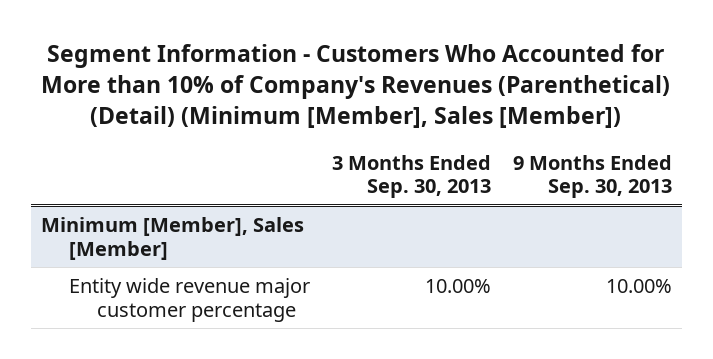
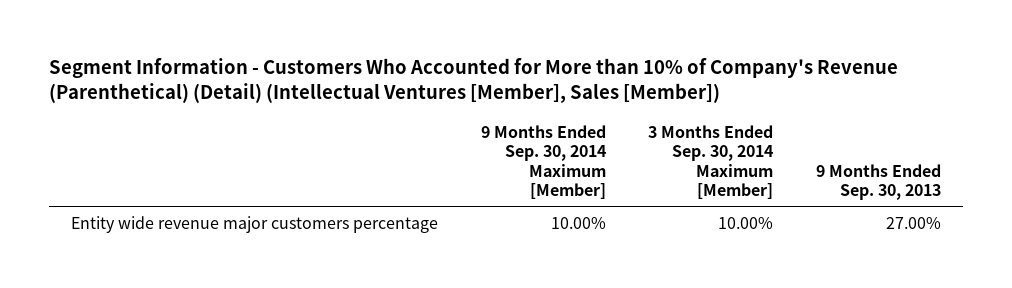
- Segment Information - Customers Who Accounted for More than 10% of Company's Revenues (Parenthetical) (Detail) (Minimum [Member], Sales [Member])
+ Segment Information - Customers Who Accounted for More than 10% of Company's Revenue (Parenthetical) (Detail) (Intellectual Ventures [Member], Sales [Member])
- | 3 Months Ended Sep. 30, 2013 | 9 Months Ended Sep. 30, 2013
+ | 9 Months Ended Sep. 30, 2014 Maximum [Member] | 3 Months Ended Sep. 30, 2014 Maximum [Member] | 9 Months Ended Sep. 30, 2013
- Minimum [Member], Sales [Member]
- Entity wide revenue major customer percentage | 10.00% | 10.00%
+ Entity wide revenue major customers percentage | 10.00% | 10.00% | 27.00%

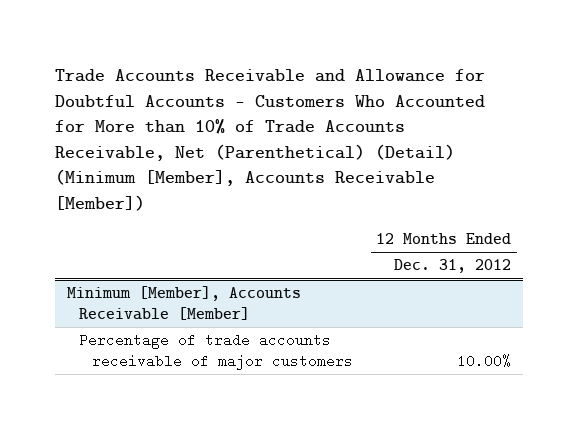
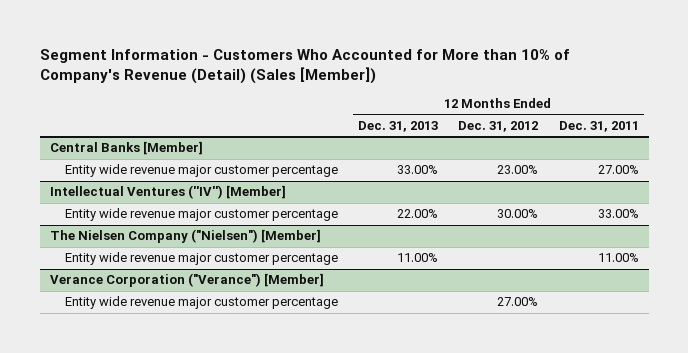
- Trade Accounts Receivable and Allowance for Doubtful Accounts - Customers Who Accounted for More than 10% of Trade Accounts Receivable, Net (Parenthetical) (Detail) (Minimum [Member], Accounts Receivable [Member])
+ Segment Information - Customers Who Accounted for More than 10% of Company's Revenue (Detail) (Sales [Member])
- | 12 Months Ended Dec. 31, 2012
+ | 12 Months Ended Dec. 31, 2013 | 12 Months Ended Dec. 31, 2012 | 12 Months Ended Dec. 31, 2011
- Minimum [Member], Accounts Receivable [Member]
- Percentage of trade accounts receivable of major customers | 10.00%
+ Central Banks [Member]
+ Entity wide revenue major customer percentage | 33.00% | 23.00% | 27.00%
+ Intellectual Ventures (''IV'') [Member]
+ Entity wide revenue major customer percentage | 22.00% | 30.00% | 33.00%
+ The Nielsen Company ("Nielsen") [Member]
+ Entity wide revenue major customer percentage | 11.00% | | 11.00%
+ Verance Corporation ("Verance") [Member]
+ Entity wide revenue major customer percentage | | 27.00% |

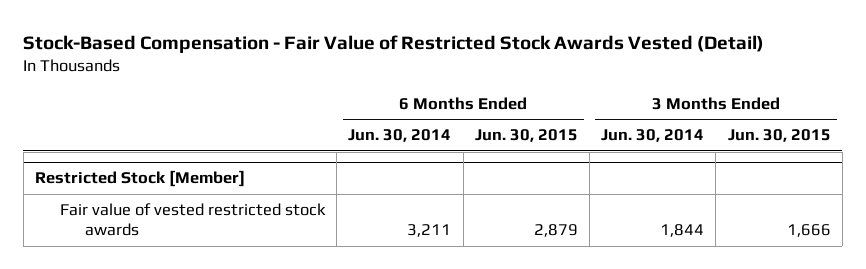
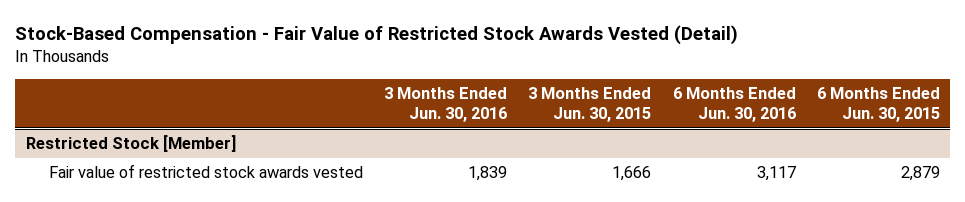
- | 6 Months Ended Jun. 30, 2014 | 6 Months Ended Jun. 30, 2015 | 3 Months Ended Jun. 30, 2014 | 3 Months Ended Jun. 30, 2015
+ | 3 Months Ended Jun. 30, 2016 | 3 Months Ended Jun. 30, 2015 | 6 Months Ended Jun. 30, 2016 | 6 Months Ended Jun. 30, 2015
@ Restricted Stock [Member]
- Fair value of vested restricted stock awards | 3,211 | 2,879 | 1,844 | 1,666
+ Fair value of restricted stock awards vested | 1,839 | 1,666 | 3,117 | 2,879

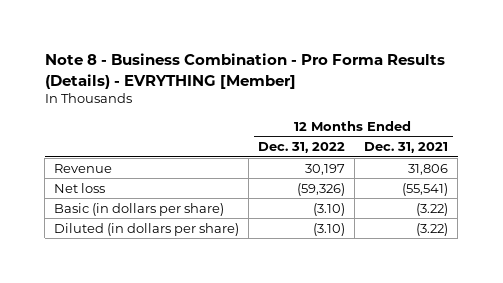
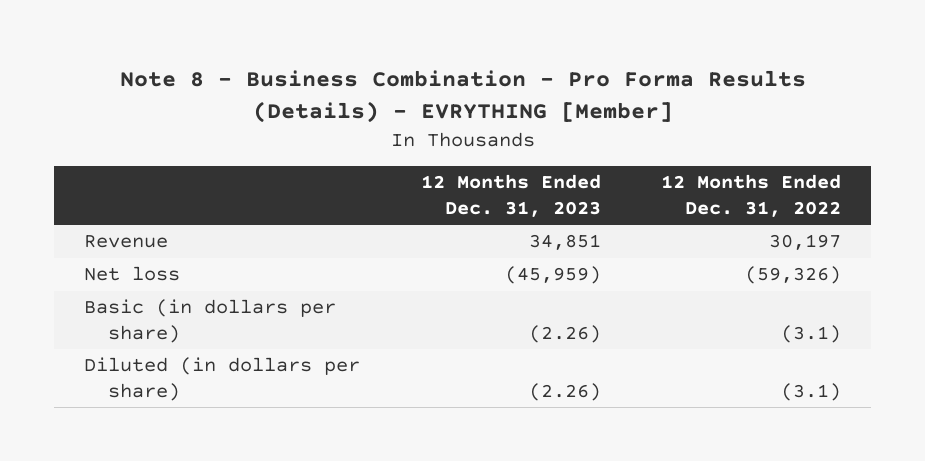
- | 12 Months Ended Dec. 31, 2022 | 12 Months Ended Dec. 31, 2021
+ | 12 Months Ended Dec. 31, 2023 | 12 Months Ended Dec. 31, 2022
- Basic (in dollars per share) | (3.10) | (3.22)
- Diluted (in dollars per share) | (3.10) | (3.22)
+ Basic (in dollars per share) | (2.26) | (3.1)
+ Diluted (in dollars per share) | (2.26) | (3.1)

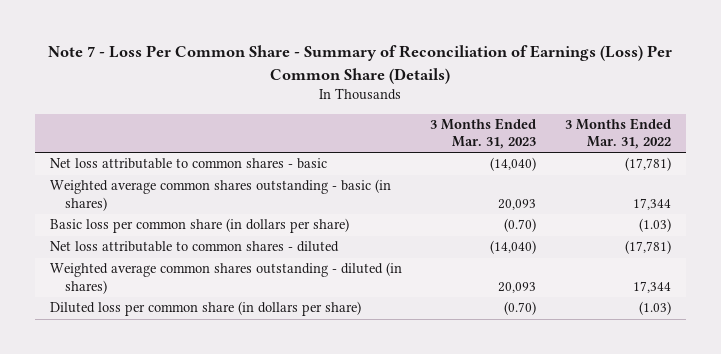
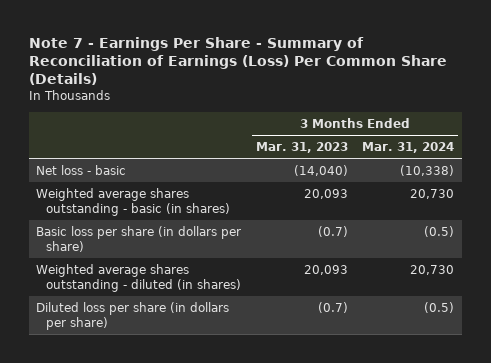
- Note 7 - Loss Per Common Share - Summary of Reconciliation of Earnings (Loss) Per Common Share (Details)
+ Note 7 - Earnings Per Share - Summary of Reconciliation of Earnings (Loss) Per Common Share (Details)
- | 3 Months Ended Mar. 31, 2023 | 3 Months Ended Mar. 31, 2022
+ | 3 Months Ended Mar. 31, 2023 | 3 Months Ended Mar. 31, 2024
- Net loss attributable to common shares - basic | (14,040) | (17,781)
- Weighted average common shares outstanding - basic (in shares) | 20,093 | 17,344
- Basic loss per common share (in dollars per share) | (0.70) | (1.03)
- Net loss attributable to common shares - diluted | (14,040) | (17,781)
- Weighted average common shares outstanding - diluted (in shares) | 20,093 | 17,344
- Diluted loss per common share (in dollars per share) | (0.70) | (1.03)
+ Net loss - basic | (14,040) | (10,338)
+ Weighted average shares outstanding - basic (in shares) | 20,093 | 20,730
+ Basic loss per share (in dollars per share) | (0.7) | (0.5)
+ Weighted average shares outstanding - diluted (in shares) | 20,093 | 20,730
+ Diluted loss per share (in dollars per share) | (0.7) | (0.5)

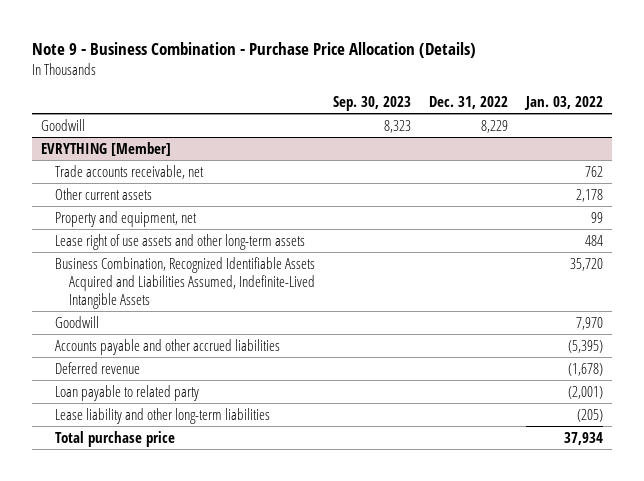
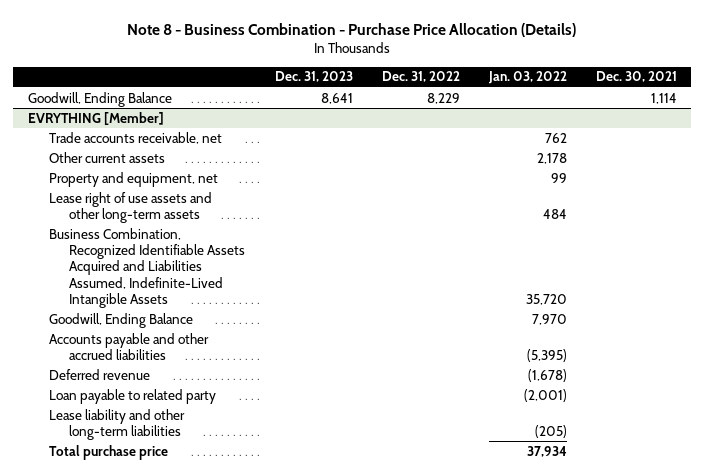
- Note 9 - Business Combination - Purchase Price Allocation (Details)
+ Note 8 - Business Combination - Purchase Price Allocation (Details)
- | Sep. 30, 2023 | Dec. 31, 2022 | Jan. 03, 2022
+ | Dec. 31, 2023 | Dec. 31, 2022 | Jan. 03, 2022 | Dec. 30, 2021
- Goodwill | 8,323 | 8,229 |
+ Goodwill, Ending Balance | 8,641 | 8,229 | | 1,114
@ EVRYTHING [Member]
- Goodwill | | | 7,970
+ Goodwill, Ending Balance | | | 7,970 |

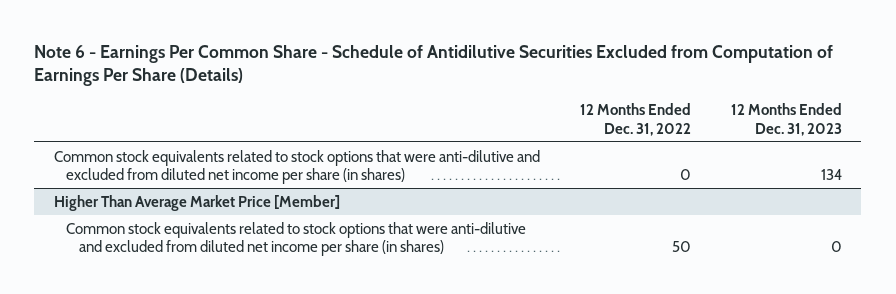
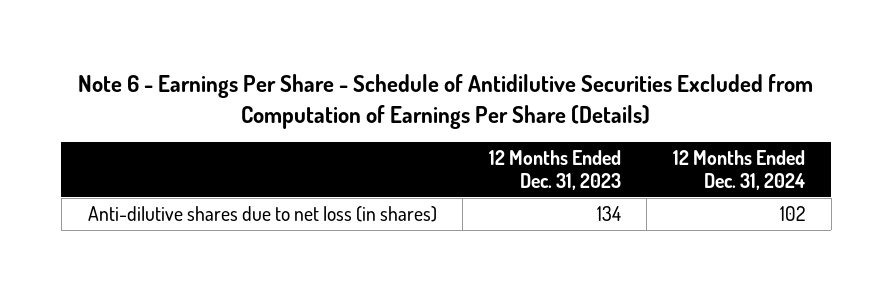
- Note 6 - Earnings Per Common Share - Schedule of Antidilutive Securities Excluded from Computation of Earnings Per Share (Details)
+ Note 6 - Earnings Per Share - Schedule of Antidilutive Securities Excluded from Computation of Earnings Per Share (Details)
- | 12 Months Ended Dec. 31, 2022 | 12 Months Ended Dec. 31, 2023
+ | 12 Months Ended Dec. 31, 2023 | 12 Months Ended Dec. 31, 2024
- Common stock equivalents related to stock options that were anti-dilutive and excluded from diluted net income per share (in shares) | 0 | 134
- Higher Than Average Market Price [Member]
- Common stock equivalents related to stock options that were anti-dilutive and excluded from diluted net income per share (in shares) | 50 | 0
+ Anti-dilutive shares due to net loss (in shares) | 134 | 102

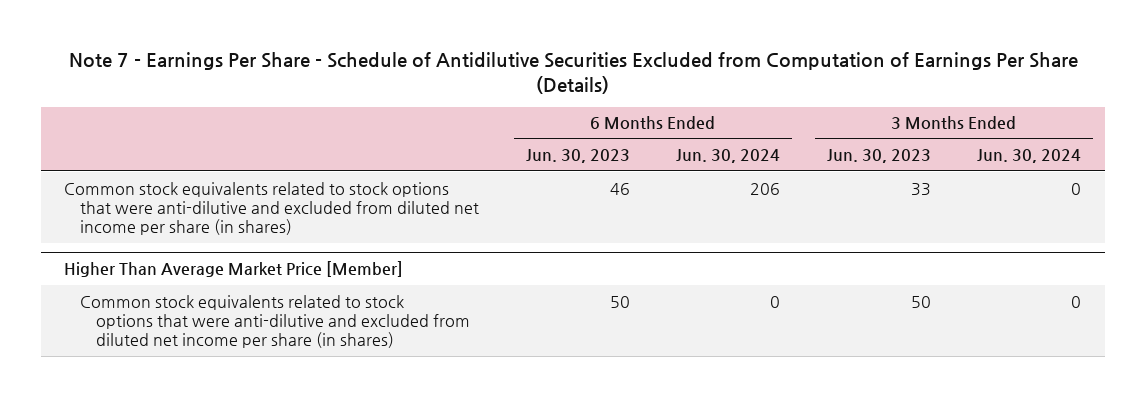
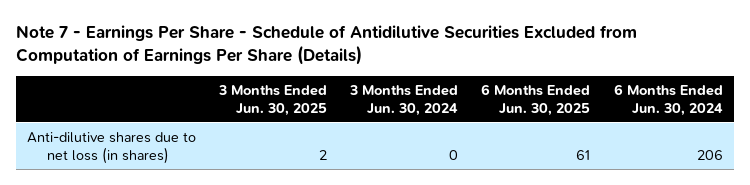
- | 6 Months Ended Jun. 30, 2023 | 6 Months Ended Jun. 30, 2024 | 3 Months Ended Jun. 30, 2023 | 3 Months Ended Jun. 30, 2024
+ | 3 Months Ended Jun. 30, 2025 | 3 Months Ended Jun. 30, 2024 | 6 Months Ended Jun. 30, 2025 | 6 Months Ended Jun. 30, 2024
- Common stock equivalents related to stock options that were anti-dilutive and excluded from diluted net income per share (in shares) | 46 | 206 | 33 | 0
- Higher Than Average Market Price [Member]
- Common stock equivalents related to stock options that were anti-dilutive and excluded from diluted net income per share (in shares) | 50 | 0 | 50 | 0
+ Anti-dilutive shares due to net loss (in shares) | 2 | 0 | 61 | 206

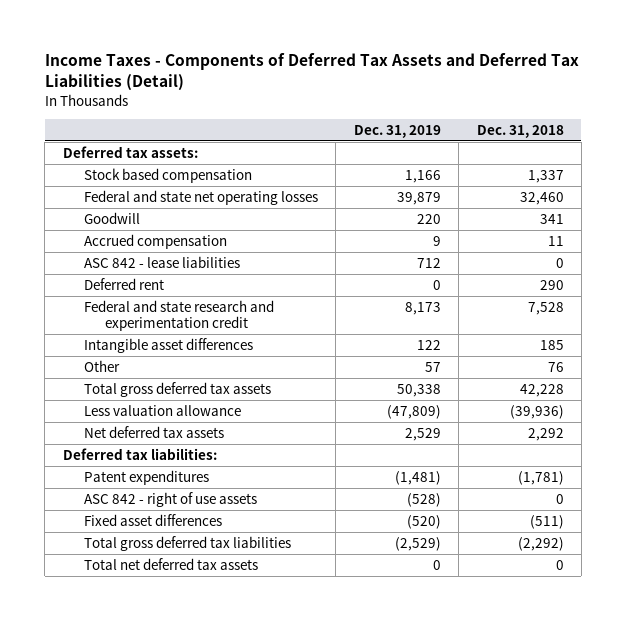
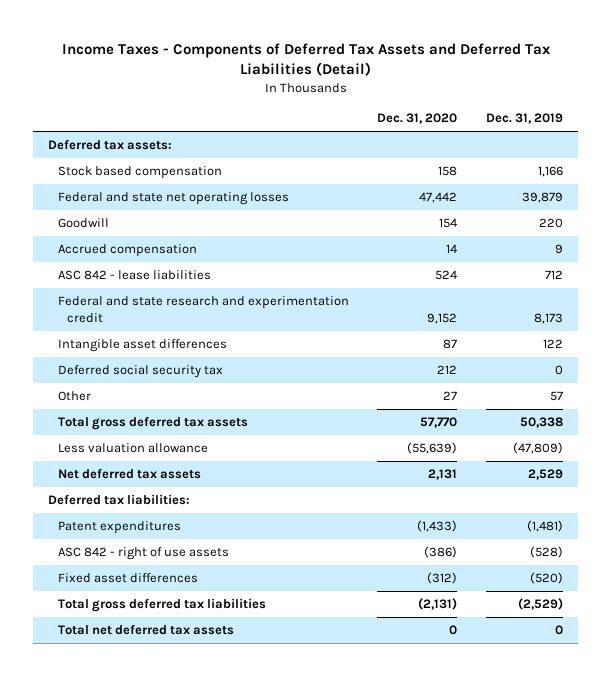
- | Dec. 31, 2019 | Dec. 31, 2018
+ | Dec. 31, 2020 | Dec. 31, 2019
- Deferred rent | 0 | 290
+ Deferred social security tax | 212 | 0

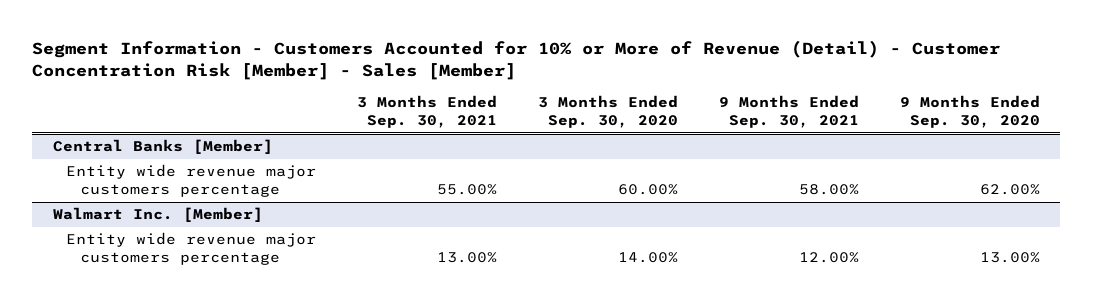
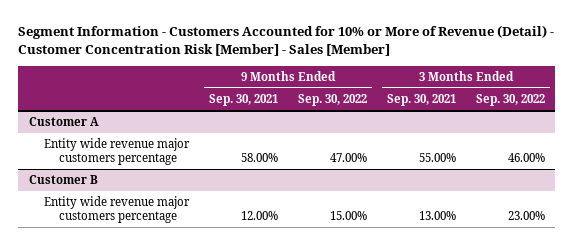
- | 3 Months Ended Sep. 30, 2021 | 3 Months Ended Sep. 30, 2020 | 9 Months Ended Sep. 30, 2021 | 9 Months Ended Sep. 30, 2020
+ | 9 Months Ended Sep. 30, 2021 | 9 Months Ended Sep. 30, 2022 | 3 Months Ended Sep. 30, 2021 | 3 Months Ended Sep. 30, 2022
- Central Banks [Member]
+ Customer A
- Walmart Inc. [Member]
+ Customer B

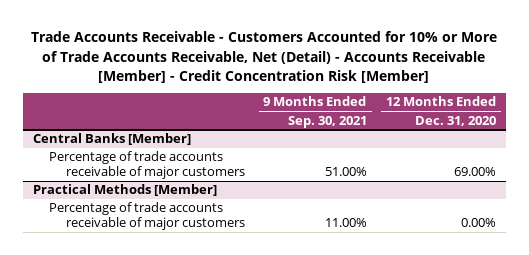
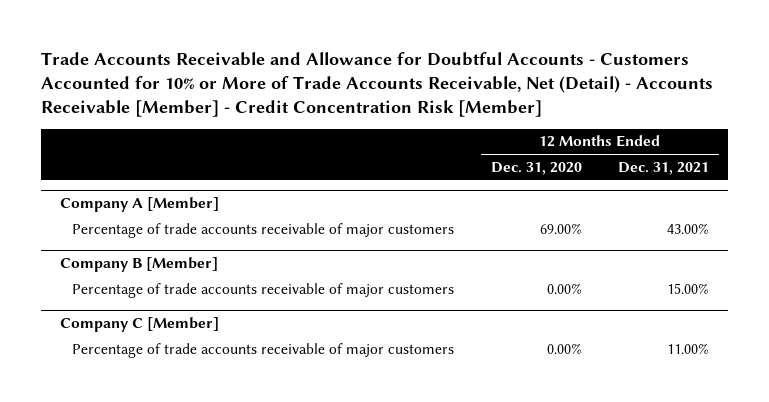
- Trade Accounts Receivable - Customers Accounted for 10% or More of Trade Accounts Receivable, Net (Detail) - Accounts Receivable [Member] - Credit Concentration Risk [Member]
+ Trade Accounts Receivable and Allowance for Doubtful Accounts - Customers Accounted for 10% or More of Trade Accounts Receivable, Net (Detail) - Accounts Receivable [Member] - Credit Concentration Risk [Member]
- | 9 Months Ended Sep. 30, 2021 | 12 Months Ended Dec. 31, 2020
+ | 12 Months Ended Dec. 31, 2020 | 12 Months Ended Dec. 31, 2021
- Central Banks [Member]
+ Company A [Member]
- Practical Methods [Member]
+ Company B [Member]
+ Company C [Member]
+ Percentage of trade accounts receivable of major customers | 0.00% | 11.00%

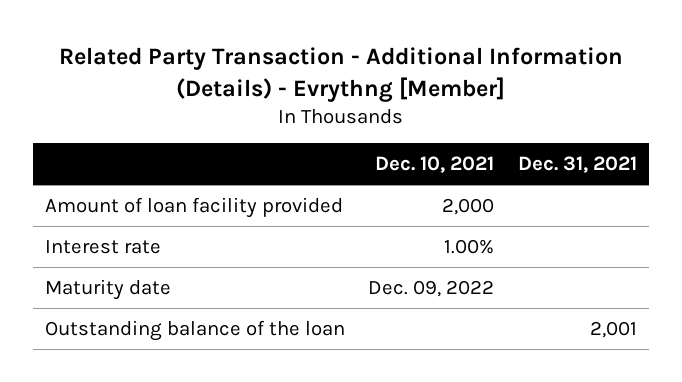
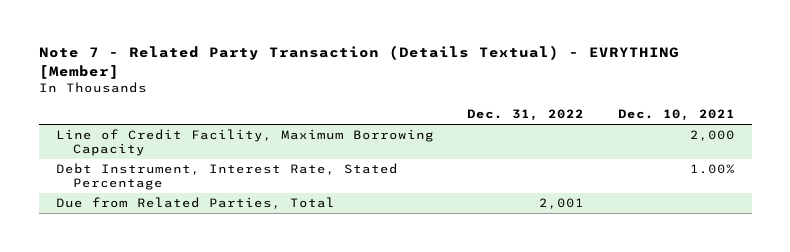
- Related Party Transaction - Additional Information (Details) - Evrythng [Member]
+ Note 7 - Related Party Transaction (Details Textual) - EVRYTHING [Member]
- | Dec. 10, 2021 | Dec. 31, 2021
+ | Dec. 31, 2022 | Dec. 10, 2021
- Amount of loan facility provided | 2,000 |
- Interest rate | 1.00% |
- Maturity date | Dec. 09, 2022 |
- Outstanding balance of the loan | | 2,001
+ Line of Credit Facility, Maximum Borrowing Capacity | | 2,000
+ Debt Instrument, Interest Rate, Stated Percentage | | 1.00%
+ Due from Related Parties, Total | 2,001 |

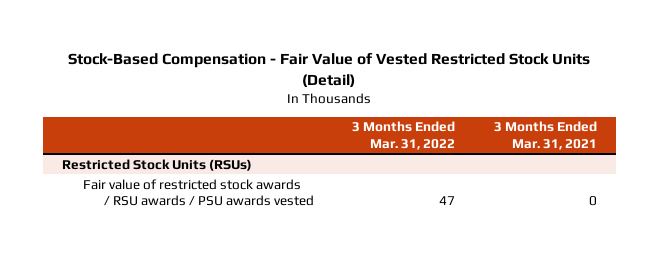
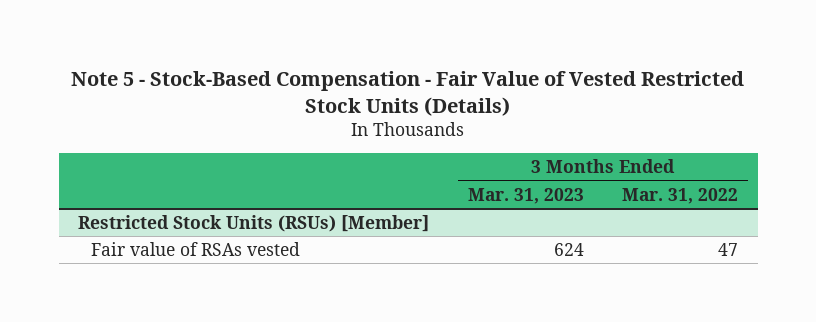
- Stock-Based Compensation - Fair Value of Vested Restricted Stock Units (Detail)
+ Note 5 - Stock-Based Compensation - Fair Value of Vested Restricted Stock Units (Details)
- | 3 Months Ended Mar. 31, 2022 | 3 Months Ended Mar. 31, 2021
+ | 3 Months Ended Mar. 31, 2023 | 3 Months Ended Mar. 31, 2022
- Restricted Stock Units (RSUs)
- Fair value of restricted stock awards / RSU awards / PSU awards vested | 47 | 0
+ Restricted Stock Units (RSUs) [Member]
+ Fair value of RSAs vested | 624 | 47

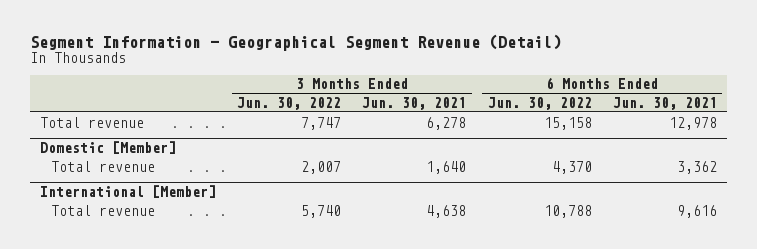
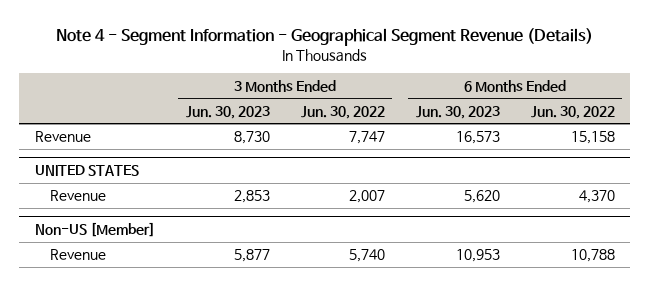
- Segment Information - Geographical Segment Revenue (Detail)
+ Note 4 - Segment Information - Geographical Segment Revenue (Details)
- | 3 Months Ended Jun. 30, 2022 | 3 Months Ended Jun. 30, 2021 | 6 Months Ended Jun. 30, 2022 | 6 Months Ended Jun. 30, 2021
+ | 3 Months Ended Jun. 30, 2023 | 3 Months Ended Jun. 30, 2022 | 6 Months Ended Jun. 30, 2023 | 6 Months Ended Jun. 30, 2022
- Total revenue | 7,747 | 6,278 | 15,158 | 12,978
- Domestic [Member]
- Total revenue | 2,007 | 1,640 | 4,370 | 3,362
- International [Member]
- Total revenue | 5,740 | 4,638 | 10,788 | 9,616
+ Revenue | 8,730 | 7,747 | 16,573 | 15,158
+ UNITED STATES
+ Revenue | 2,853 | 2,007 | 5,620 | 4,370
+ Non-US [Member]
+ Revenue | 5,877 | 5,740 | 10,953 | 10,788

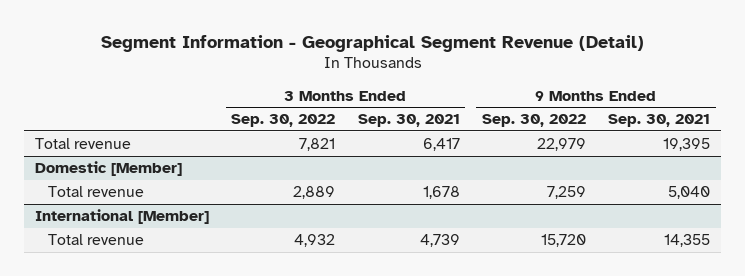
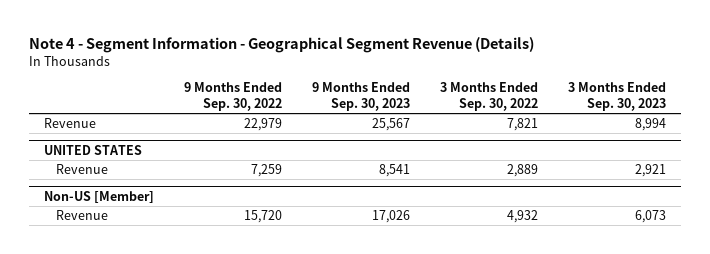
- Segment Information - Geographical Segment Revenue (Detail)
+ Note 4 - Segment Information - Geographical Segment Revenue (Details)
- | 3 Months Ended Sep. 30, 2022 | 3 Months Ended Sep. 30, 2021 | 9 Months Ended Sep. 30, 2022 | 9 Months Ended Sep. 30, 2021
+ | 9 Months Ended Sep. 30, 2022 | 9 Months Ended Sep. 30, 2023 | 3 Months Ended Sep. 30, 2022 | 3 Months Ended Sep. 30, 2023
- Total revenue | 7,821 | 6,417 | 22,979 | 19,395
- Domestic [Member]
- Total revenue | 2,889 | 1,678 | 7,259 | 5,040
- International [Member]
- Total revenue | 4,932 | 4,739 | 15,720 | 14,355
+ Revenue | 22,979 | 25,567 | 7,821 | 8,994
+ UNITED STATES
+ Revenue | 7,259 | 8,541 | 2,889 | 2,921
+ Non-US [Member]
+ Revenue | 15,720 | 17,026 | 4,932 | 6,073

